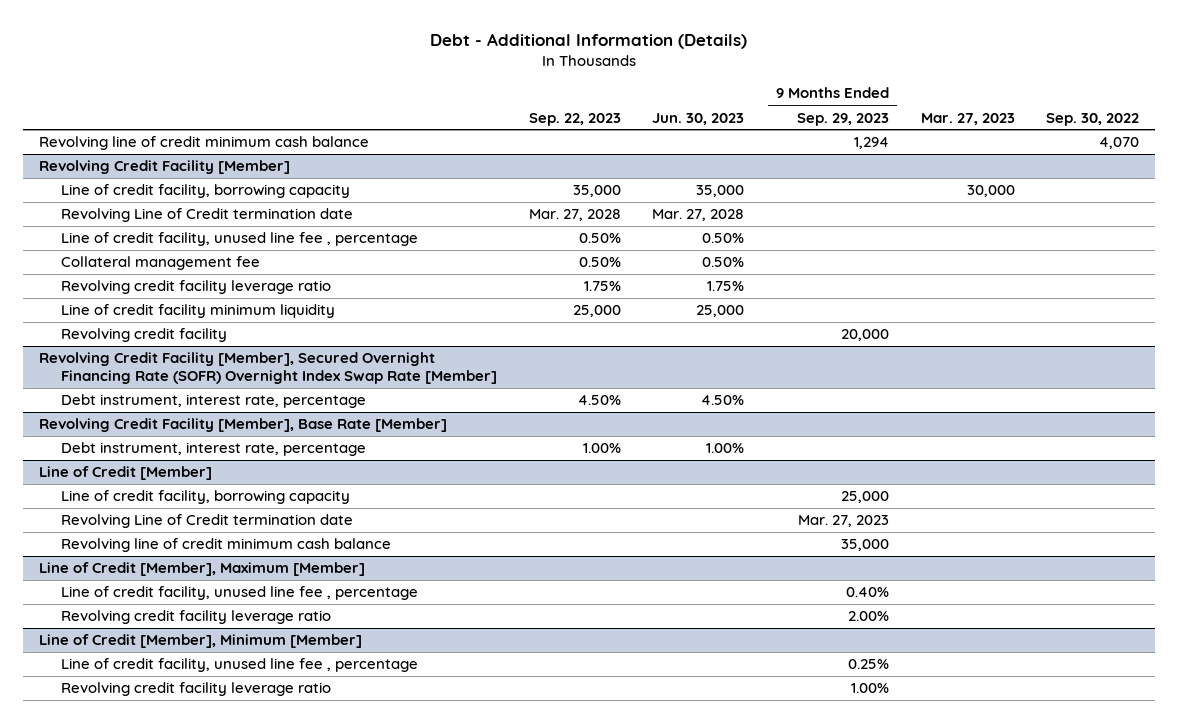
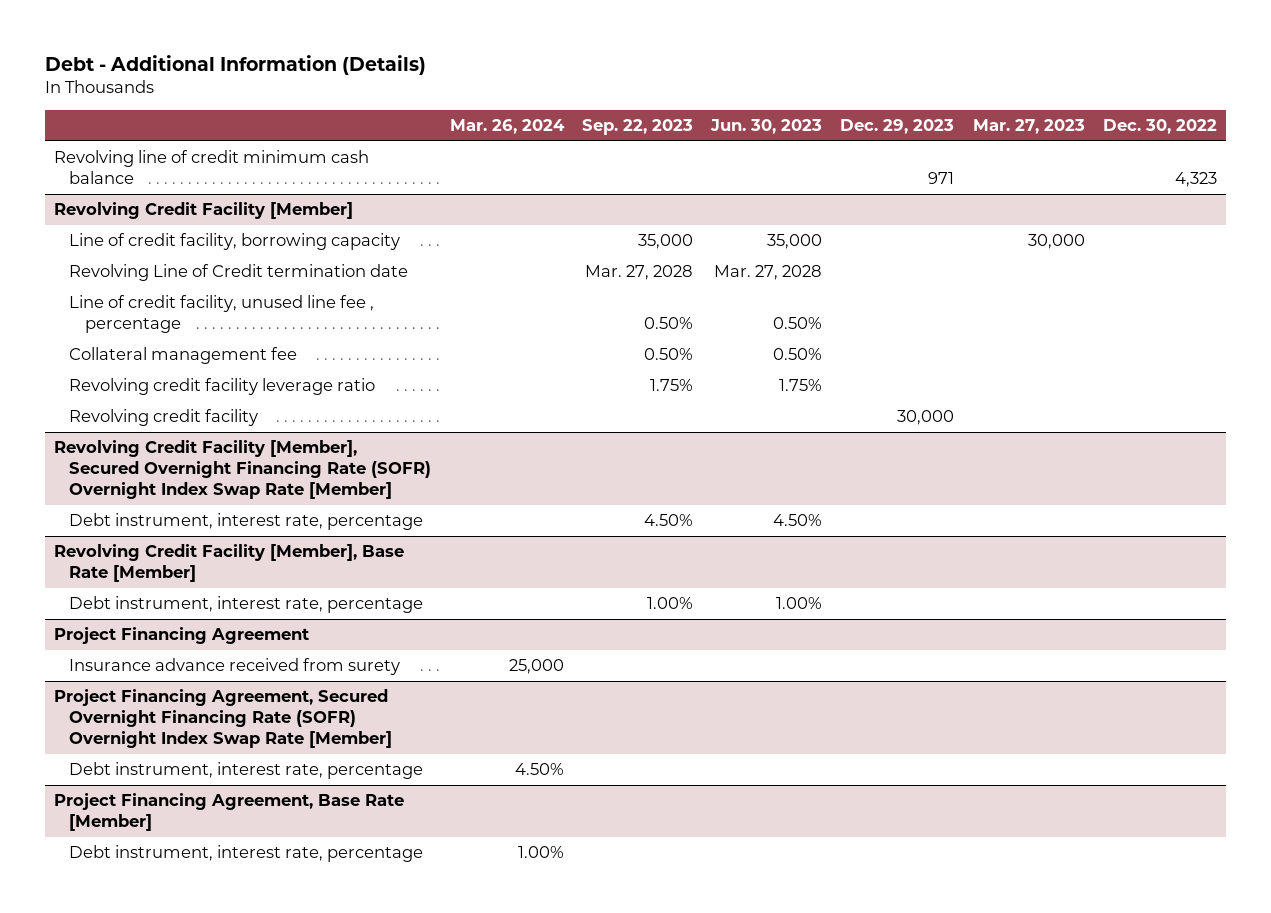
- | Sep. 22, 2023 | Jun. 30, 2023 | 9 Months Ended Sep. 29, 2023 | Mar. 27, 2023 | Sep. 30, 2022
+ | Mar. 26, 2024 | Sep. 22, 2023 | Jun. 30, 2023 | Dec. 29, 2023 | Mar. 27, 2023 | Dec. 30, 2022
@ Revolving Credit Facility [Member]
- Line of credit facility minimum liquidity | 25,000 | 25,000 | | |
- Line of Credit [Member]
- Line of credit facility, borrowing capacity | | | 25,000 | |
- Revolving Line of Credit termination date | | | Mar. 27, 2023 | |
- Revolving line of credit minimum cash balance | | | 35,000 | |
- Line of Credit [Member], Maximum [Member]
- Line of credit facility, unused line fee , percentage | | | 0.40% | |
- Revolving credit facility leverage ratio | | | 2.00% | |
- Line of Credit [Member], Minimum [Member]
- Line of credit facility, unused line fee , percentage | | | 0.25% | |
- Revolving credit facility leverage ratio | | | 1.00% | |
+ Project Financing Agreement
+ Insurance advance received from surety | 25,000 | | | | |
+ Project Financing Agreement, Secured Overnight Financing Rate (SOFR) Overnight Index Swap Rate [Member]
+ Debt instrument, interest rate, percentage | 4.50% | | | | |
+ Project Financing Agreement, Base Rate [Member]
+ Debt instrument, interest rate, percentage | 1.00% | | | | |

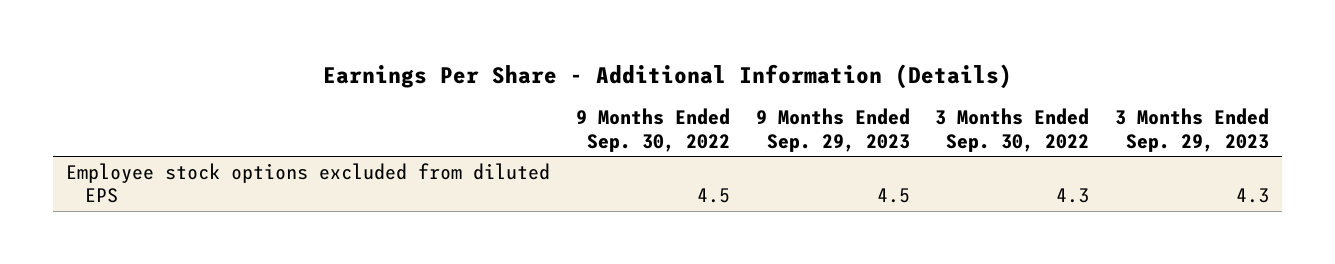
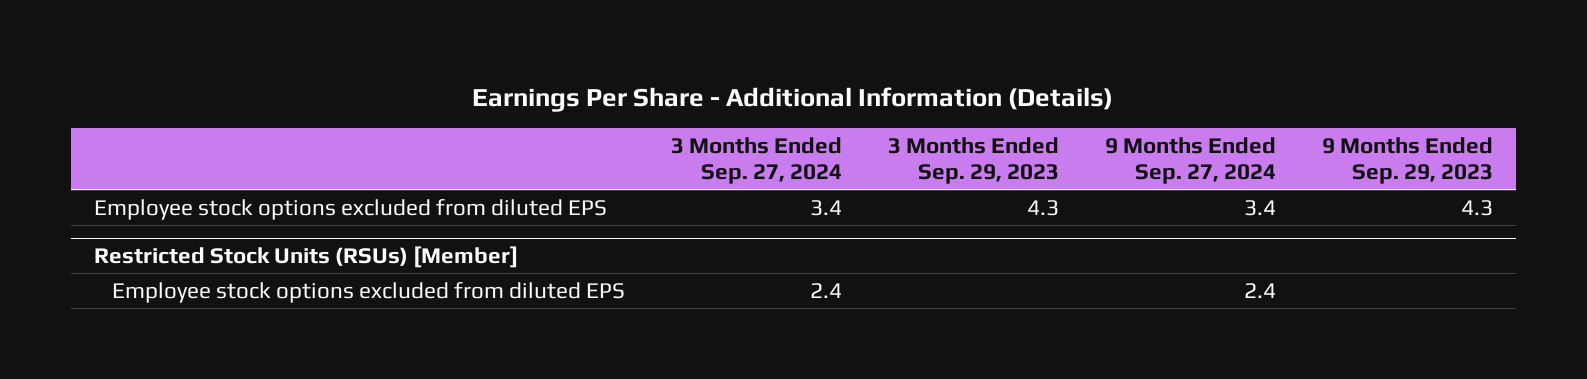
- | 9 Months Ended Sep. 30, 2022 | 9 Months Ended Sep. 29, 2023 | 3 Months Ended Sep. 30, 2022 | 3 Months Ended Sep. 29, 2023
+ | 3 Months Ended Sep. 27, 2024 | 3 Months Ended Sep. 29, 2023 | 9 Months Ended Sep. 27, 2024 | 9 Months Ended Sep. 29, 2023
- Employee stock options excluded from diluted EPS | 4.5 | 4.5 | 4.3 | 4.3
+ Employee stock options excluded from diluted EPS | 3.4 | 4.3 | 3.4 | 4.3
+ Restricted Stock Units (RSUs) [Member]
+ Employee stock options excluded from diluted EPS | 2.4 | | 2.4 |

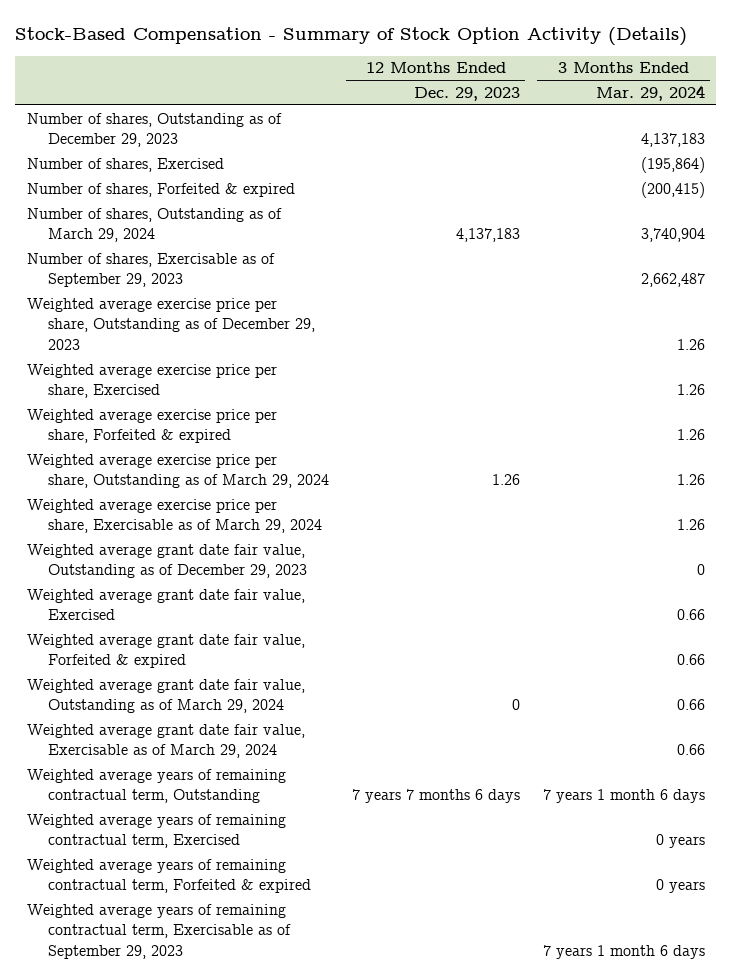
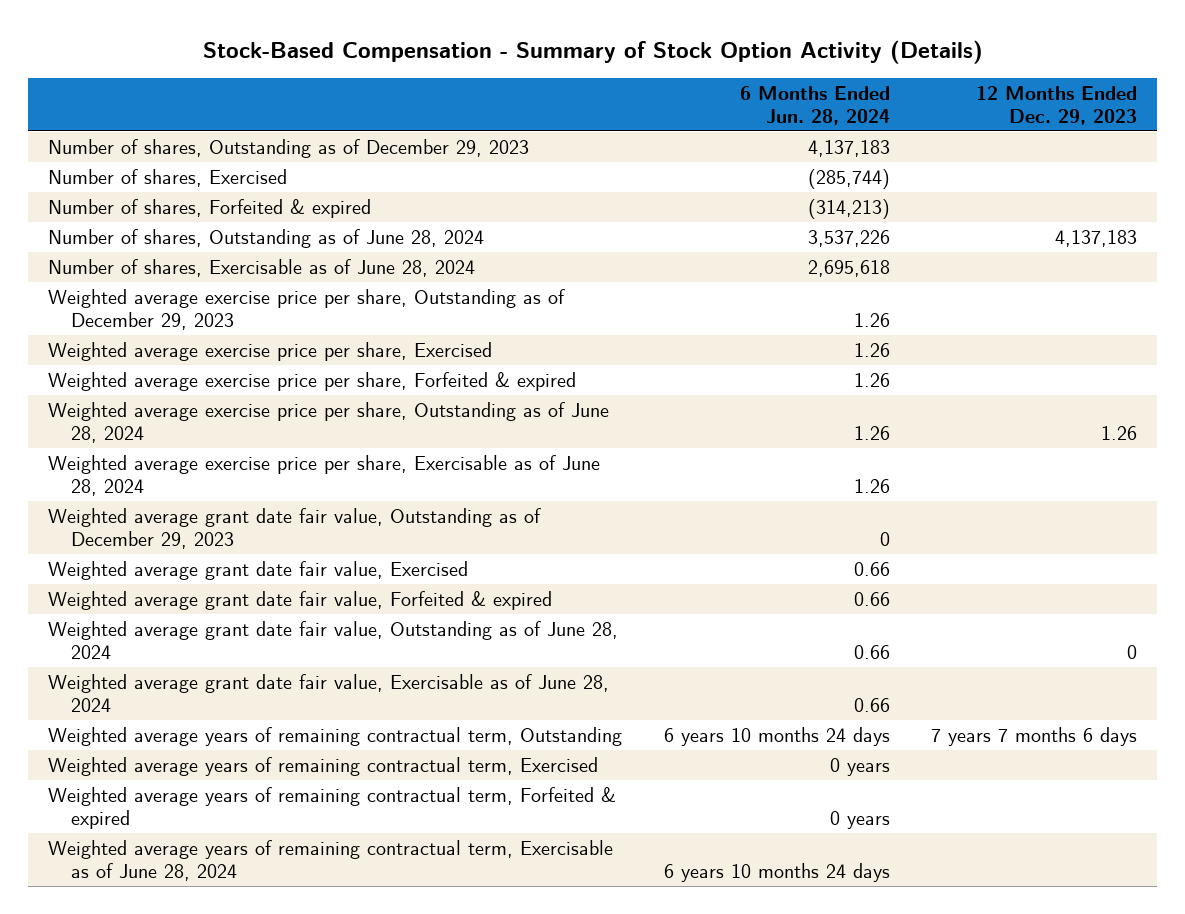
- | 12 Months Ended Dec. 29, 2023 | 3 Months Ended Mar. 29, 2024
+ | 6 Months Ended Jun. 28, 2024 | 12 Months Ended Dec. 29, 2023
- Number of shares, Outstanding as of March 29, 2024 | 4,137,183 | 3,740,904
- Number of shares, Exercisable as of September 29, 2023 | | 2,662,487
+ Number of shares, Outstanding as of June 28, 2024 | 3,537,226 | 4,137,183
+ Number of shares, Exercisable as of June 28, 2024 | 2,695,618 |
- Weighted average exercise price per share, Outstanding as of March 29, 2024 | 1.26 | 1.26
- Weighted average exercise price per share, Exercisable as of March 29, 2024 | | 1.26
+ Weighted average exercise price per share, Outstanding as of June 28, 2024 | 1.26 | 1.26
+ Weighted average exercise price per share, Exercisable as of June 28, 2024 | 1.26 |
- Weighted average grant date fair value, Outstanding as of March 29, 2024 | 0 | 0.66
- Weighted average grant date fair value, Exercisable as of March 29, 2024 | | 0.66
+ Weighted average grant date fair value, Outstanding as of June 28, 2024 | 0.66 | 0
+ Weighted average grant date fair value, Exercisable as of June 28, 2024 | 0.66 |
- Weighted average years of remaining contractual term, Exercisable as of September 29, 2023 | | 7 years 1 month 6 days
+ Weighted average years of remaining contractual term, Exercisable as of June 28, 2024 | 6 years 10 months 24 days |

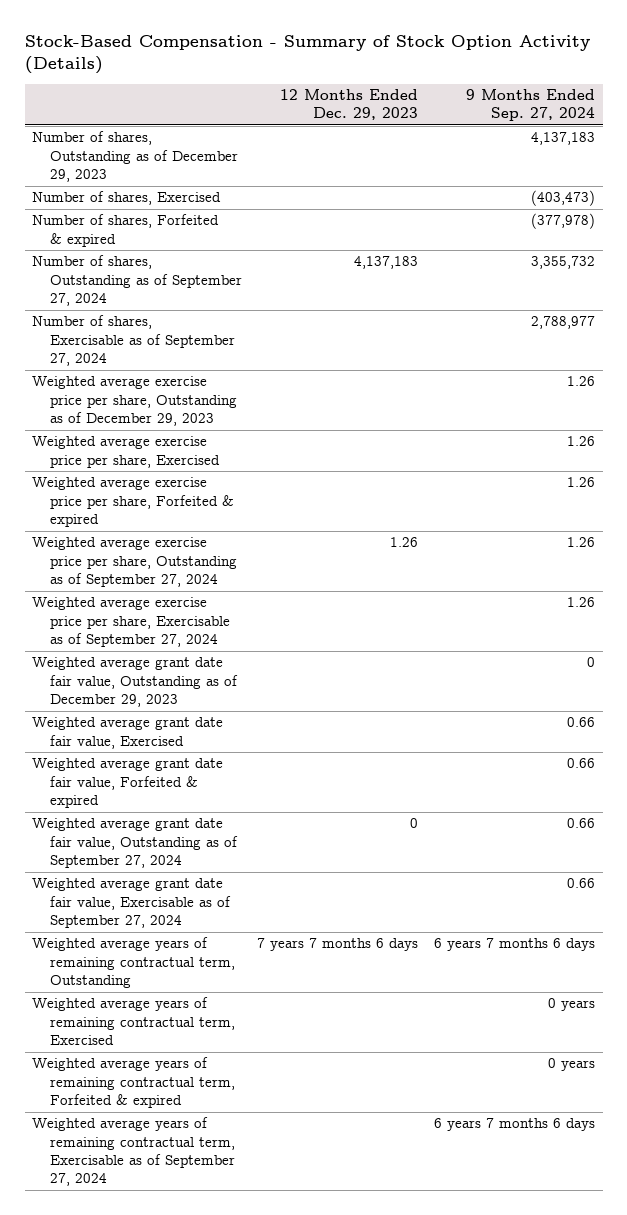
- | 6 Months Ended Jun. 28, 2024 | 12 Months Ended Dec. 29, 2023
+ | 12 Months Ended Dec. 29, 2023 | 9 Months Ended Sep. 27, 2024
- Number of shares, Outstanding as of June 28, 2024 | 3,537,226 | 4,137,183
- Number of shares, Exercisable as of June 28, 2024 | 2,695,618 |
+ Number of shares, Outstanding as of September 27, 2024 | 4,137,183 | 3,355,732
+ Number of shares, Exercisable as of September 27, 2024 | | 2,788,977
- Weighted average exercise price per share, Outstanding as of June 28, 2024 | 1.26 | 1.26
- Weighted average exercise price per share, Exercisable as of June 28, 2024 | 1.26 |
+ Weighted average exercise price per share, Outstanding as of September 27, 2024 | 1.26 | 1.26
+ Weighted average exercise price per share, Exercisable as of September 27, 2024 | | 1.26
- Weighted average grant date fair value, Outstanding as of June 28, 2024 | 0.66 | 0
- Weighted average grant date fair value, Exercisable as of June 28, 2024 | 0.66 |
+ Weighted average grant date fair value, Outstanding as of September 27, 2024 | 0 | 0.66
+ Weighted average grant date fair value, Exercisable as of September 27, 2024 | | 0.66
- Weighted average years of remaining contractual term, Exercisable as of June 28, 2024 | 6 years 10 months 24 days |
+ Weighted average years of remaining contractual term, Exercisable as of September 27, 2024 | | 6 years 7 months 6 days

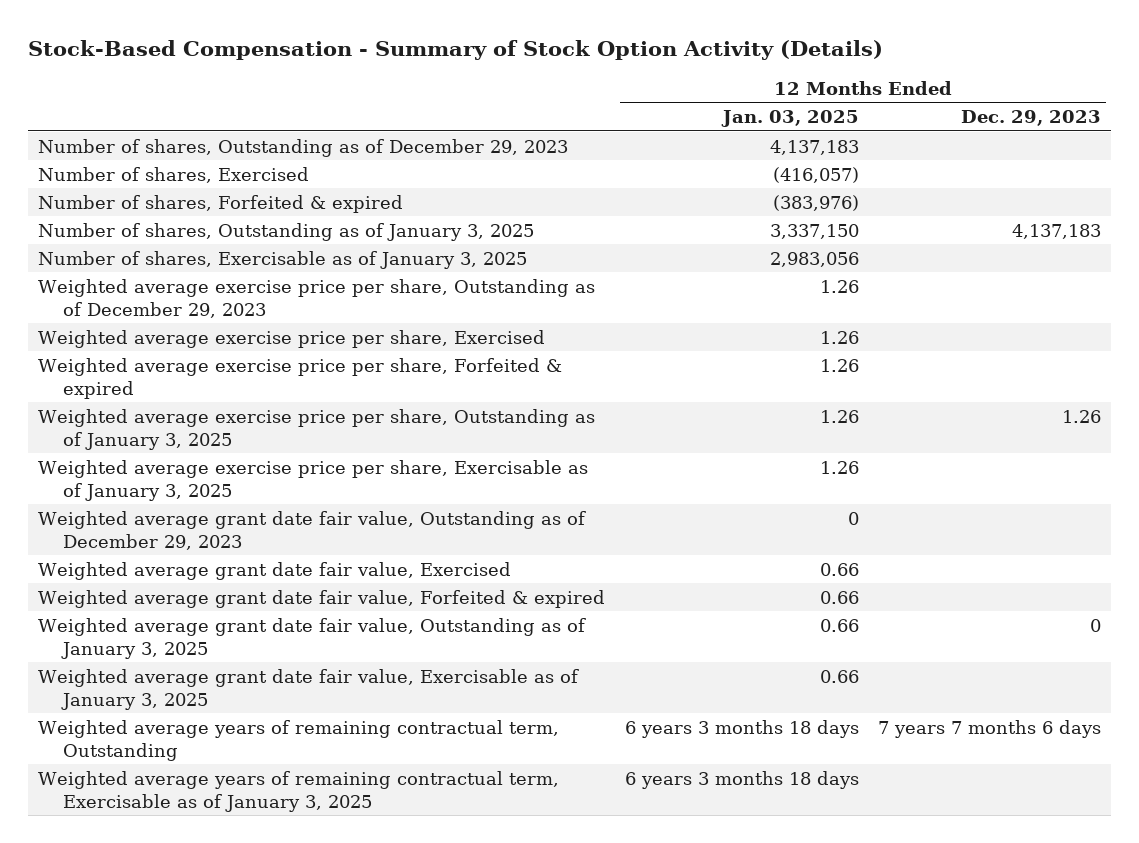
- | 12 Months Ended Dec. 29, 2023 | 9 Months Ended Sep. 27, 2024
+ | 12 Months Ended Jan. 03, 2025 | 12 Months Ended Dec. 29, 2023
- Number of shares, Outstanding as of September 27, 2024 | 4,137,183 | 3,355,732
- Number of shares, Exercisable as of September 27, 2024 | | 2,788,977
+ Number of shares, Outstanding as of January 3, 2025 | 3,337,150 | 4,137,183
+ Number of shares, Exercisable as of January 3, 2025 | 2,983,056 |
- Weighted average exercise price per share, Outstanding as of September 27, 2024 | 1.26 | 1.26
- Weighted average exercise price per share, Exercisable as of September 27, 2024 | | 1.26
+ Weighted average exercise price per share, Outstanding as of January 3, 2025 | 1.26 | 1.26
+ Weighted average exercise price per share, Exercisable as of January 3, 2025 | 1.26 |
- Weighted average grant date fair value, Outstanding as of September 27, 2024 | 0 | 0.66
- Weighted average grant date fair value, Exercisable as of September 27, 2024 | | 0.66
+ Weighted average grant date fair value, Outstanding as of January 3, 2025 | 0.66 | 0
+ Weighted average grant date fair value, Exercisable as of January 3, 2025 | 0.66 |
- Weighted average years of remaining contractual term, Exercised | | 0 years
- Weighted average years of remaining contractual term, Forfeited & expired | | 0 years
- Weighted average years of remaining contractual term, Exercisable as of September 27, 2024 | | 6 years 7 months 6 days
+ Weighted average years of remaining contractual term, Exercisable as of January 3, 2025 | 6 years 3 months 18 days |

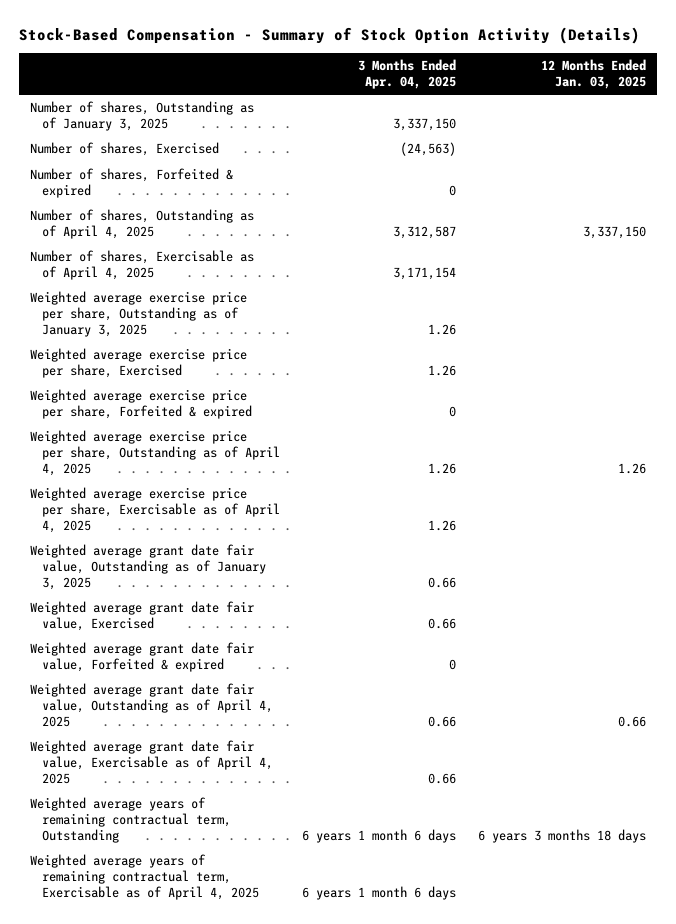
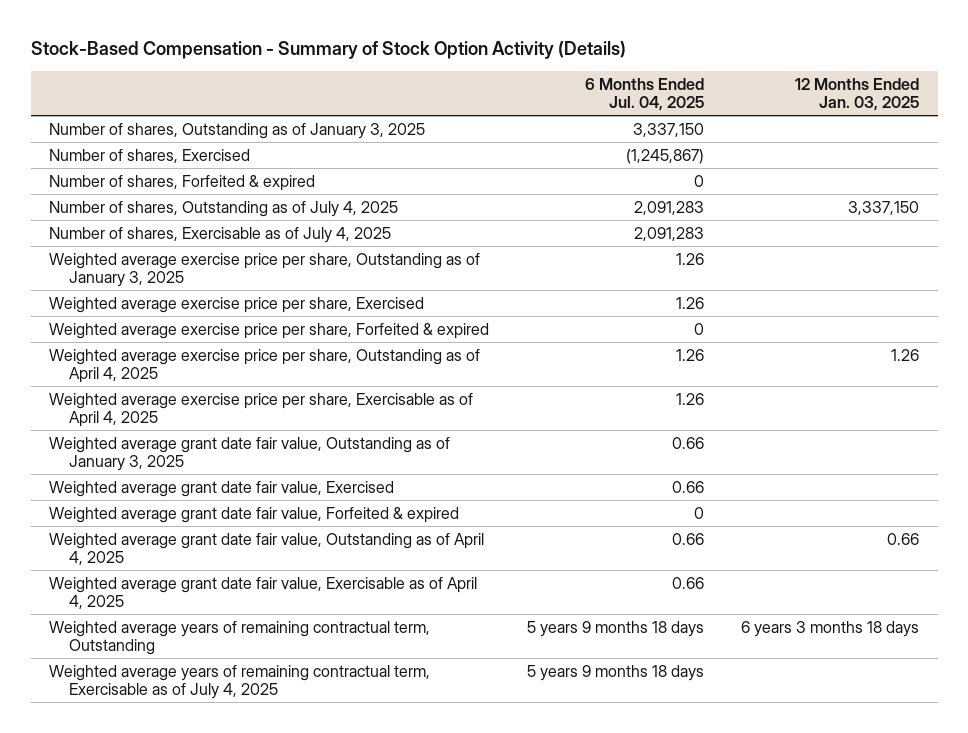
- | 3 Months Ended Apr. 04, 2025 | 12 Months Ended Jan. 03, 2025
+ | 6 Months Ended Jul. 04, 2025 | 12 Months Ended Jan. 03, 2025
- Number of shares, Outstanding as of April 4, 2025 | 3,312,587 | 3,337,150
- Number of shares, Exercisable as of April 4, 2025 | 3,171,154 |
+ Number of shares, Outstanding as of July 4, 2025 | 2,091,283 | 3,337,150
+ Number of shares, Exercisable as of July 4, 2025 | 2,091,283 |
- Weighted average years of remaining contractual term, Exercisable as of April 4, 2025 | 6 years 1 month 6 days |
+ Weighted average years of remaining contractual term, Exercisable as of July 4, 2025 | 5 years 9 months 18 days |

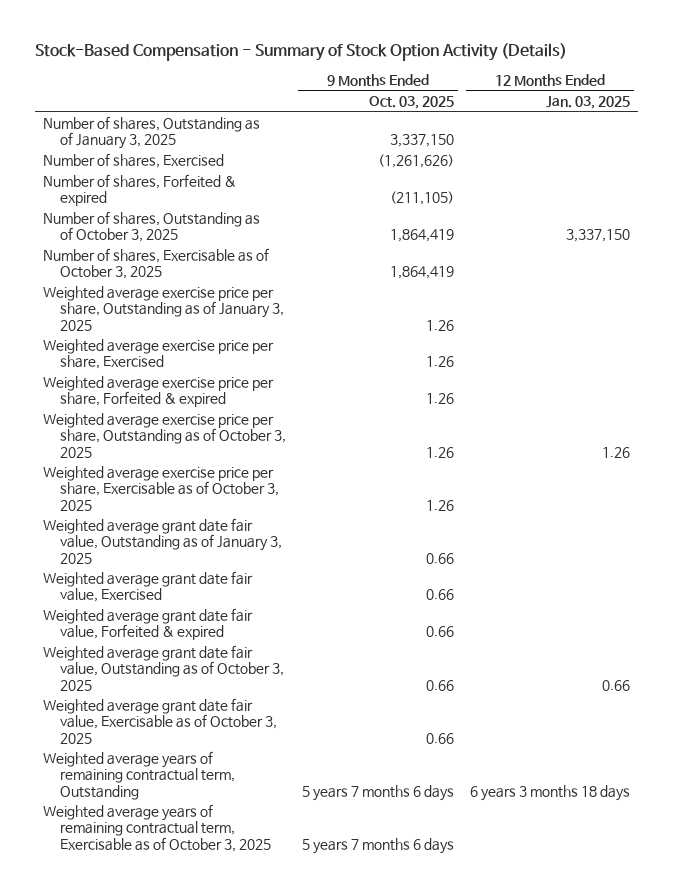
- | 6 Months Ended Jul. 04, 2025 | 12 Months Ended Jan. 03, 2025
+ | 9 Months Ended Oct. 03, 2025 | 12 Months Ended Jan. 03, 2025
- Number of shares, Outstanding as of July 4, 2025 | 2,091,283 | 3,337,150
- Number of shares, Exercisable as of July 4, 2025 | 2,091,283 |
+ Number of shares, Outstanding as of October 3, 2025 | 1,864,419 | 3,337,150
+ Number of shares, Exercisable as of October 3, 2025 | 1,864,419 |
- Weighted average exercise price per share, Outstanding as of April 4, 2025 | 1.26 | 1.26
- Weighted average exercise price per share, Exercisable as of April 4, 2025 | 1.26 |
+ Weighted average exercise price per share, Outstanding as of October 3, 2025 | 1.26 | 1.26
+ Weighted average exercise price per share, Exercisable as of October 3, 2025 | 1.26 |
- Weighted average grant date fair value, Outstanding as of April 4, 2025 | 0.66 | 0.66
- Weighted average grant date fair value, Exercisable as of April 4, 2025 | 0.66 |
+ Weighted average grant date fair value, Outstanding as of October 3, 2025 | 0.66 | 0.66
+ Weighted average grant date fair value, Exercisable as of October 3, 2025 | 0.66 |
- Weighted average years of remaining contractual term, Exercisable as of July 4, 2025 | 5 years 9 months 18 days |
+ Weighted average years of remaining contractual term, Exercisable as of October 3, 2025 | 5 years 7 months 6 days |

